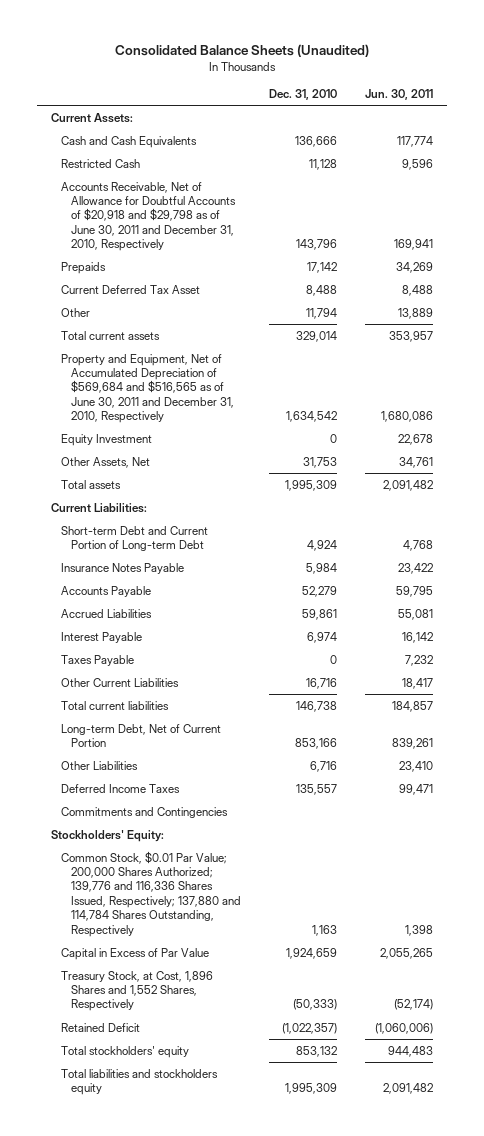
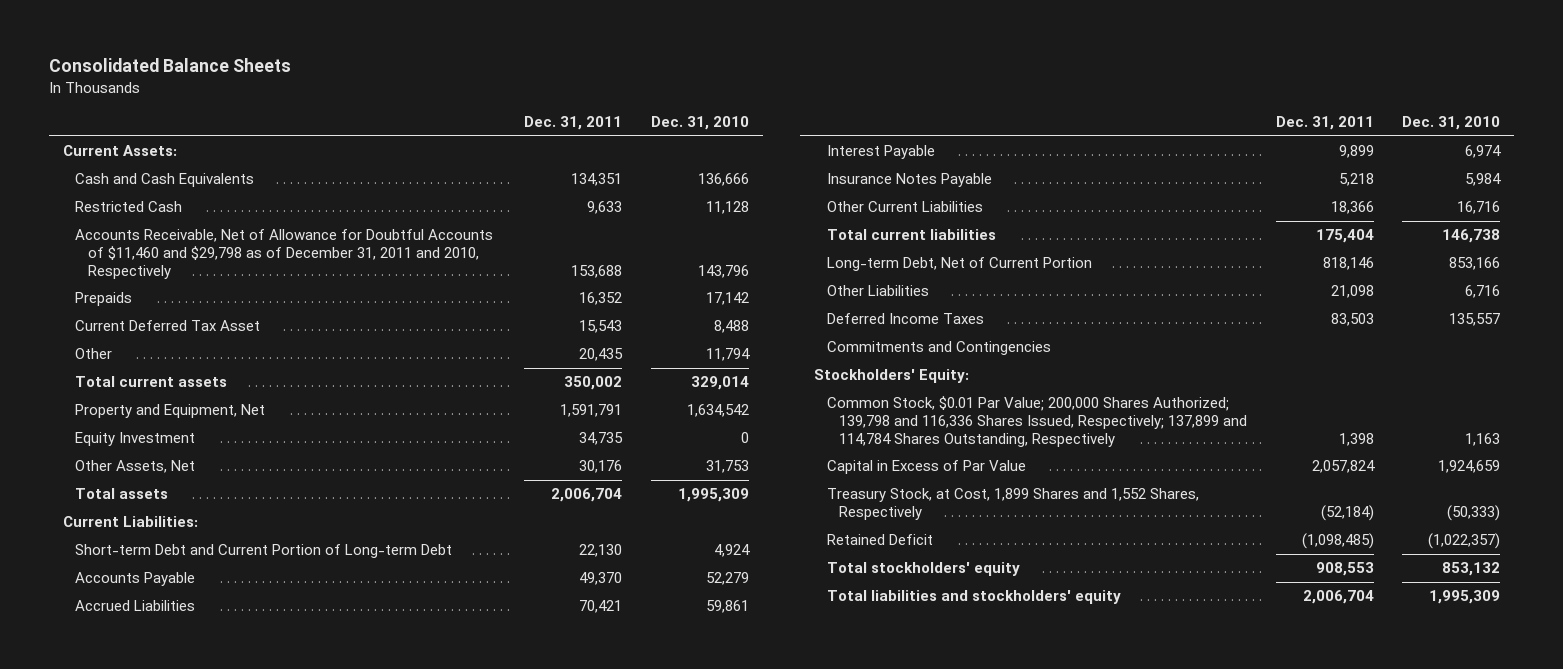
- Consolidated Balance Sheets (Unaudited)
+ Consolidated Balance Sheets
- | Dec. 31, 2010 | Jun. 30, 2011
+ | Dec. 31, 2011 | Dec. 31, 2010
- Accounts Receivable, Net of Allowance for Doubtful Accounts of $20,918 and $29,798 as of June 30, 2011 and December 31, 2010, Respectively | 143,796 | 169,941
+ Accounts Receivable, Net of Allowance for Doubtful Accounts of $11,460 and $29,798 as of December 31, 2011 and 2010, Respectively | 153,688 | 143,796
- Property and Equipment, Net of Accumulated Depreciation of $569,684 and $516,565 as of June 30, 2011 and December 31, 2010, Respectively | 1,634,542 | 1,680,086
+ Property and Equipment, Net | 1,591,791 | 1,634,542
- Taxes Payable | 0 | 7,232
moved down: Insurance Notes Payable | 5,218 | 5,984
- Common Stock, $0.01 Par Value; 200,000 Shares Authorized; 139,776 and 116,336 Shares Issued, Respectively; 137,880 and 114,784 Shares Outstanding, Respectively | 1,163 | 1,398
+ Common Stock, $0.01 Par Value; 200,000 Shares Authorized; 139,798 and 116,336 Shares Issued, Respectively; 137,899 and 114,784 Shares Outstanding, Respectively | 1,398 | 1,163
- Treasury Stock, at Cost, 1,896 Shares and 1,552 Shares, Respectively | (50,333) | (52,174)
+ Treasury Stock, at Cost, 1,899 Shares and 1,552 Shares, Respectively | (52,184) | (50,333)
- Total liabilities and stockholders equity | 1,995,309 | 2,091,482
+ Total liabilities and stockholders' equity | 2,006,704 | 1,995,309

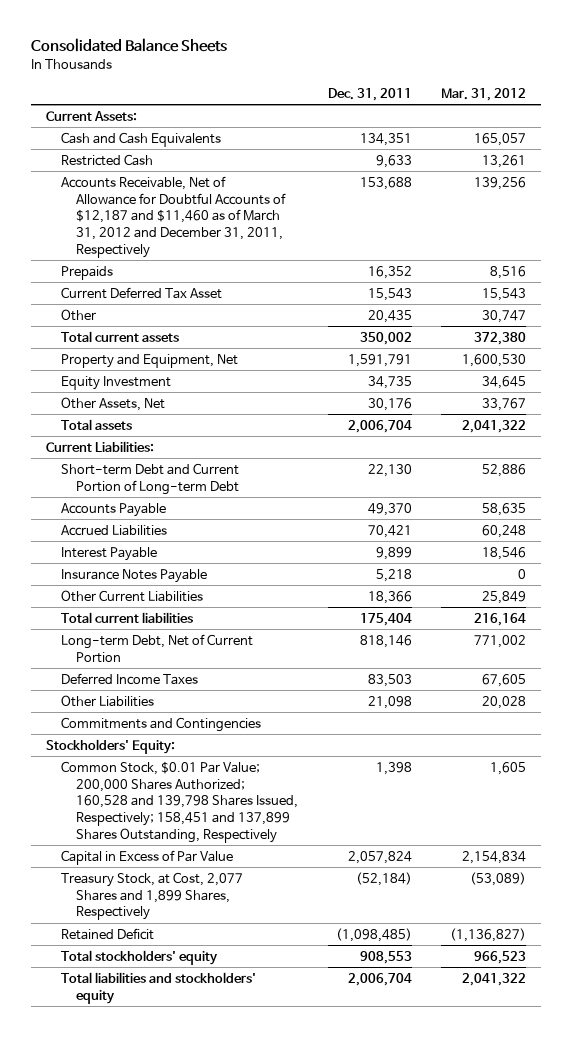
- | Dec. 31, 2011 | Dec. 31, 2010
+ | Dec. 31, 2011 | Mar. 31, 2012
- Accounts Receivable, Net of Allowance for Doubtful Accounts of $11,460 and $29,798 as of December 31, 2011 and 2010, Respectively | 153,688 | 143,796
+ Accounts Receivable, Net of Allowance for Doubtful Accounts of $12,187 and $11,460 as of March 31, 2012 and December 31, 2011, Respectively | 153,688 | 139,256
moved down: Other Liabilities | 21,098 | 20,028
- Common Stock, $0.01 Par Value; 200,000 Shares Authorized; 139,798 and 116,336 Shares Issued, Respectively; 137,899 and 114,784 Shares Outstanding, Respectively | 1,398 | 1,163
+ Common Stock, $0.01 Par Value; 200,000 Shares Authorized; 160,528 and 139,798 Shares Issued, Respectively; 158,451 and 137,899 Shares Outstanding, Respectively | 1,398 | 1,605
- Treasury Stock, at Cost, 1,899 Shares and 1,552 Shares, Respectively | (52,184) | (50,333)
+ Treasury Stock, at Cost, 2,077 Shares and 1,899 Shares, Respectively | (52,184) | (53,089)

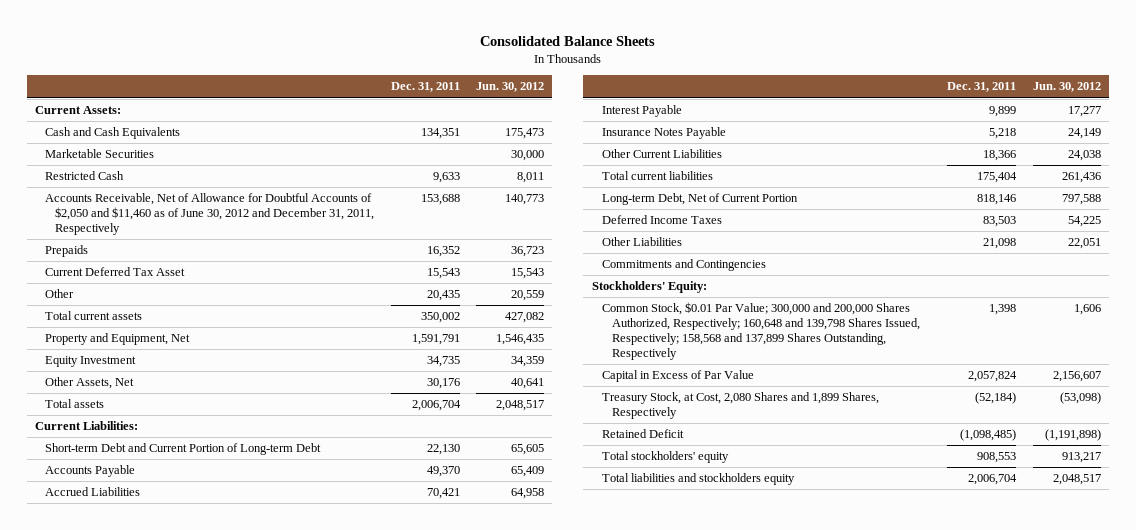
- | Dec. 31, 2011 | Mar. 31, 2012
+ | Dec. 31, 2011 | Jun. 30, 2012
+ Marketable Securities | | 30,000
- Accounts Receivable, Net of Allowance for Doubtful Accounts of $12,187 and $11,460 as of March 31, 2012 and December 31, 2011, Respectively | 153,688 | 139,256
+ Accounts Receivable, Net of Allowance for Doubtful Accounts of $2,050 and $11,460 as of June 30, 2012 and December 31, 2011, Respectively | 153,688 | 140,773
- Common Stock, $0.01 Par Value; 200,000 Shares Authorized; 160,528 and 139,798 Shares Issued, Respectively; 158,451 and 137,899 Shares Outstanding, Respectively | 1,398 | 1,605
+ Common Stock, $0.01 Par Value; 300,000 and 200,000 Shares Authorized, Respectively; 160,648 and 139,798 Shares Issued, Respectively; 158,568 and 137,899 Shares Outstanding, Respectively | 1,398 | 1,606
- Treasury Stock, at Cost, 2,077 Shares and 1,899 Shares, Respectively | (52,184) | (53,089)
+ Treasury Stock, at Cost, 2,080 Shares and 1,899 Shares, Respectively | (52,184) | (53,098)
- Total liabilities and stockholders' equity | 2,006,704 | 2,041,322
+ Total liabilities and stockholders equity | 2,006,704 | 2,048,517

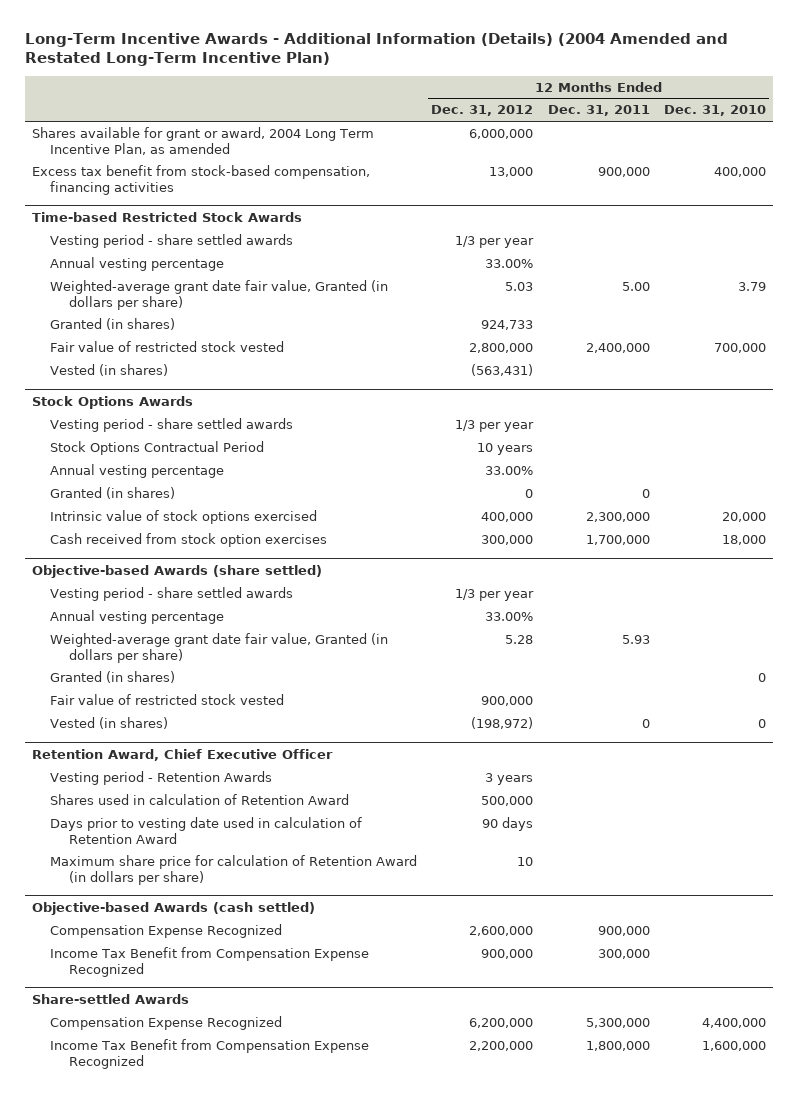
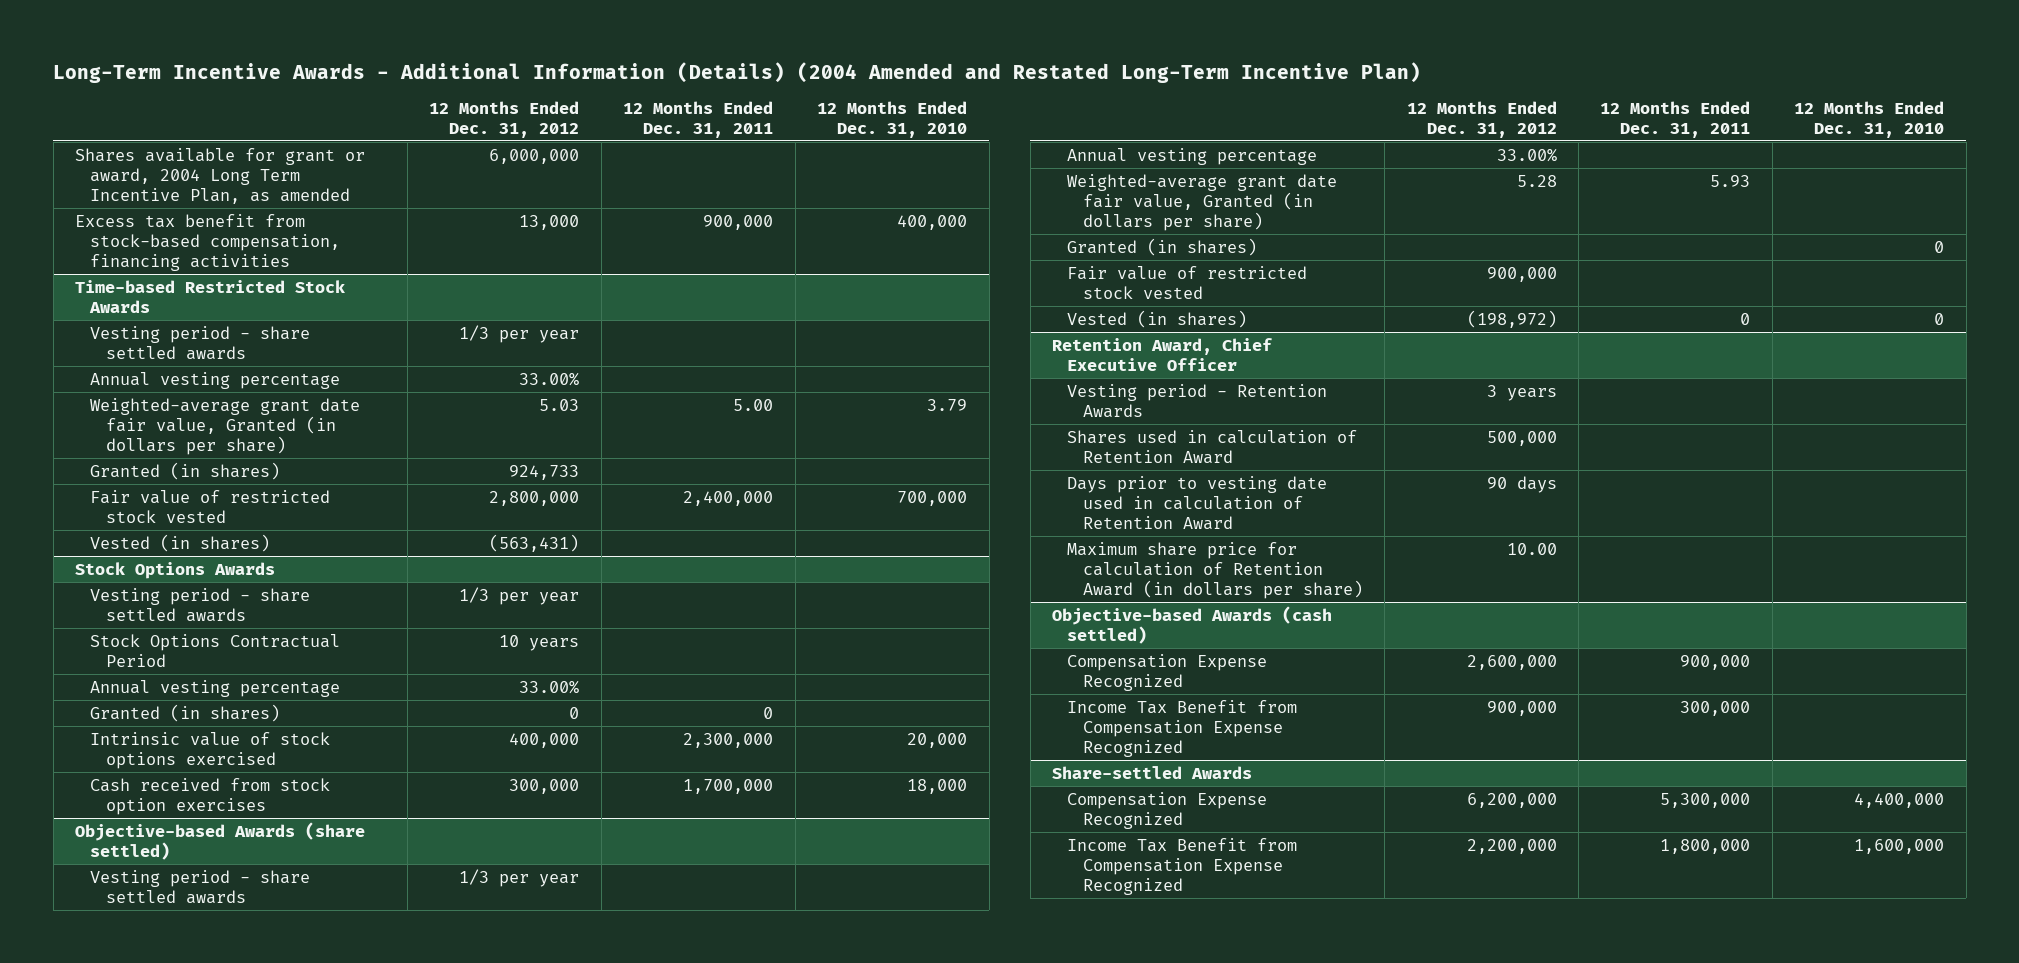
@ Retention Award, Chief Executive Officer
- Maximum share price for calculation of Retention Award (in dollars per share) | 10 | |
+ Maximum share price for calculation of Retention Award (in dollars per share) | 10.00 | |

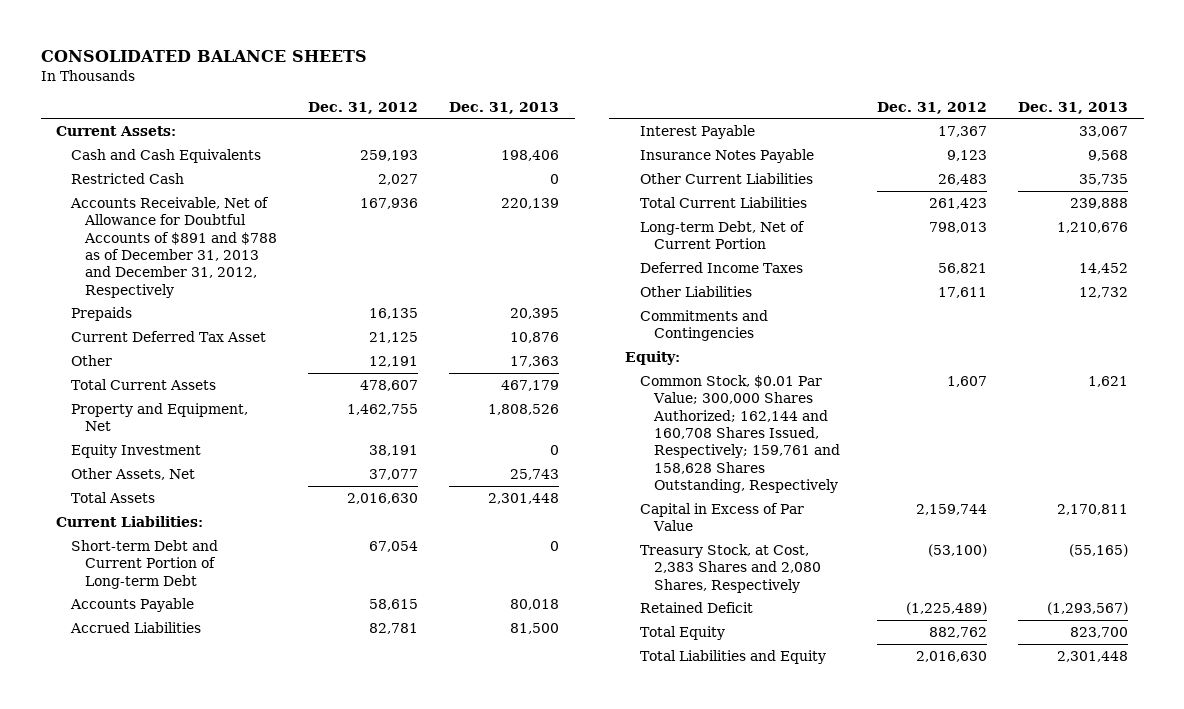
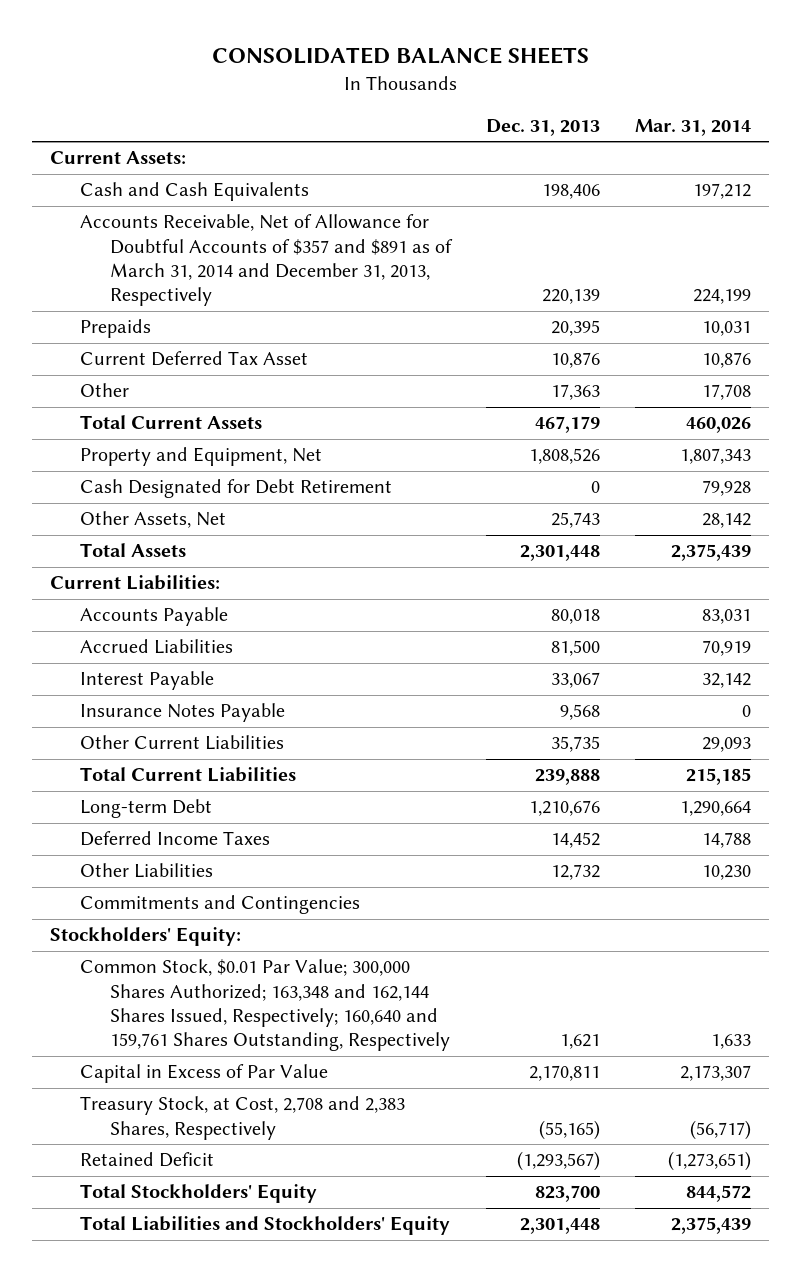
- | Dec. 31, 2012 | Dec. 31, 2013
+ | Dec. 31, 2013 | Mar. 31, 2014
- Restricted Cash | 2,027 | 0
- Accounts Receivable, Net of Allowance for Doubtful Accounts of $891 and $788 as of December 31, 2013 and December 31, 2012, Respectively | 167,936 | 220,139
+ Accounts Receivable, Net of Allowance for Doubtful Accounts of $357 and $891 as of March 31, 2014 and December 31, 2013, Respectively | 220,139 | 224,199
- Equity Investment | 38,191 | 0
+ Cash Designated for Debt Retirement | 0 | 79,928
- Short-term Debt and Current Portion of Long-term Debt | 67,054 | 0
- Long-term Debt, Net of Current Portion | 798,013 | 1,210,676
+ Long-term Debt | 1,210,676 | 1,290,664
- Equity:
- Common Stock, $0.01 Par Value; 300,000 Shares Authorized; 162,144 and 160,708 Shares Issued, Respectively; 159,761 and 158,628 Shares Outstanding, Respectively | 1,607 | 1,621
+ Stockholders' Equity:
+ Common Stock, $0.01 Par Value; 300,000 Shares Authorized; 163,348 and 162,144 Shares Issued, Respectively; 160,640 and 159,761 Shares Outstanding, Respectively | 1,621 | 1,633
- Treasury Stock, at Cost, 2,383 Shares and 2,080 Shares, Respectively | (53,100) | (55,165)
+ Treasury Stock, at Cost, 2,708 and 2,383 Shares, Respectively | (55,165) | (56,717)
- Total Equity | 882,762 | 823,700
- Total Liabilities and Equity | 2,016,630 | 2,301,448
+ Total Stockholders' Equity | 823,700 | 844,572
+ Total Liabilities and Stockholders' Equity | 2,301,448 | 2,375,439

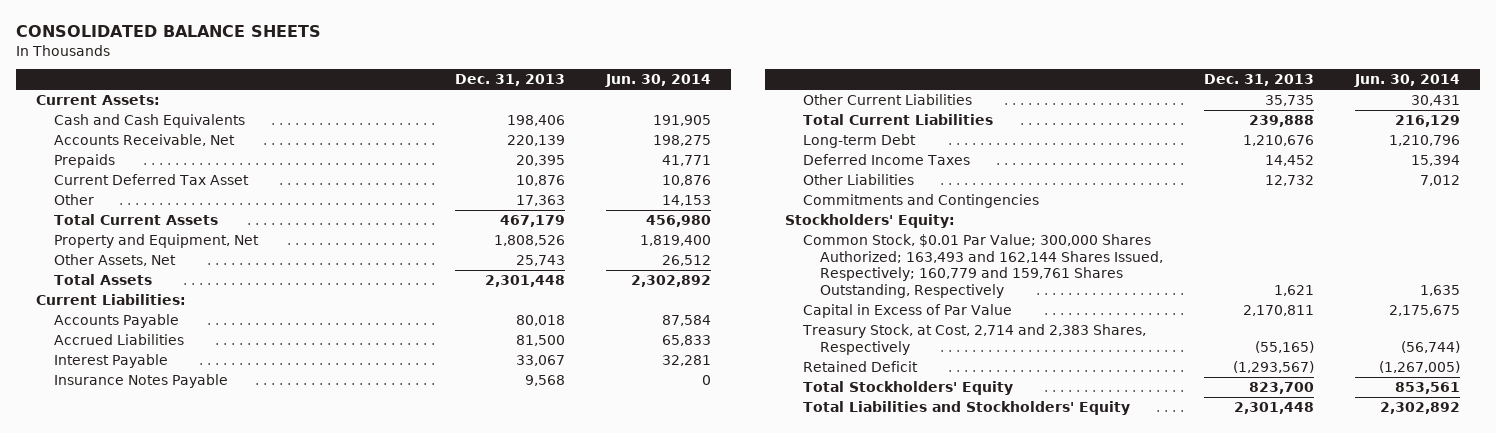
- | Dec. 31, 2013 | Mar. 31, 2014
+ | Dec. 31, 2013 | Jun. 30, 2014
- Accounts Receivable, Net of Allowance for Doubtful Accounts of $357 and $891 as of March 31, 2014 and December 31, 2013, Respectively | 220,139 | 224,199
+ Accounts Receivable, Net | 220,139 | 198,275
- Cash Designated for Debt Retirement | 0 | 79,928
- Common Stock, $0.01 Par Value; 300,000 Shares Authorized; 163,348 and 162,144 Shares Issued, Respectively; 160,640 and 159,761 Shares Outstanding, Respectively | 1,621 | 1,633
+ Common Stock, $0.01 Par Value; 300,000 Shares Authorized; 163,493 and 162,144 Shares Issued, Respectively; 160,779 and 159,761 Shares Outstanding, Respectively | 1,621 | 1,635
- Treasury Stock, at Cost, 2,708 and 2,383 Shares, Respectively | (55,165) | (56,717)
+ Treasury Stock, at Cost, 2,714 and 2,383 Shares, Respectively | (55,165) | (56,744)

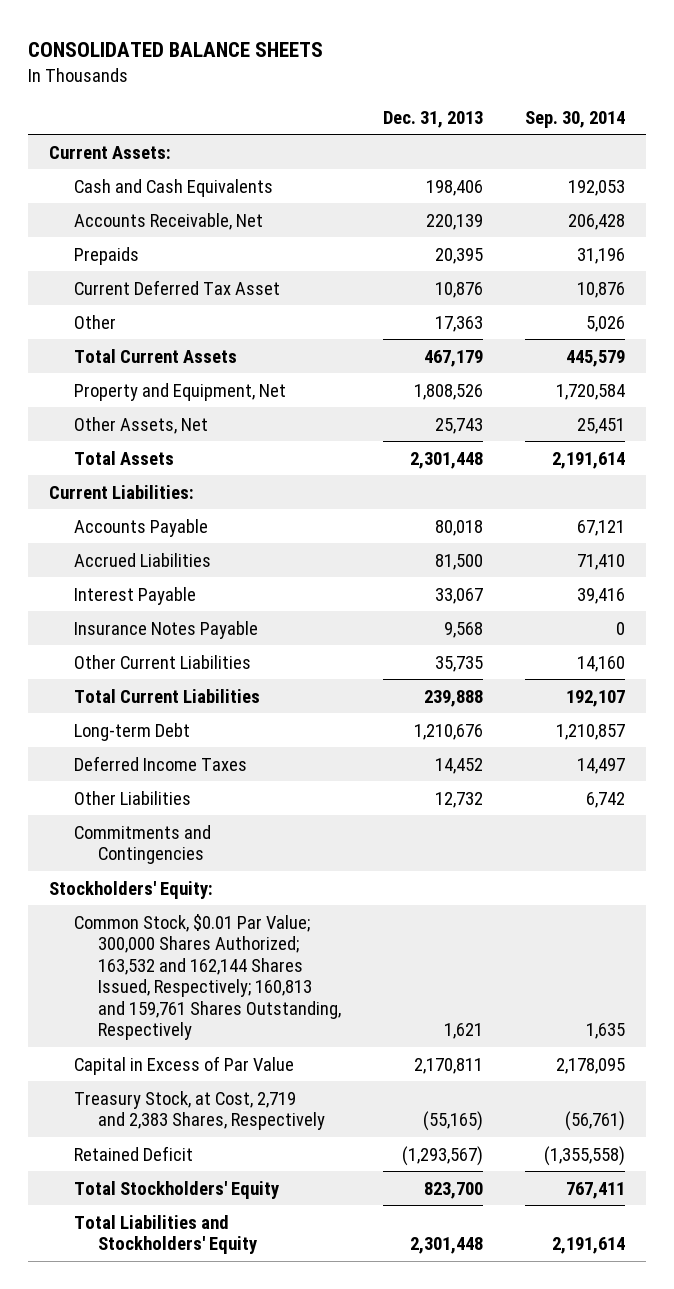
- | Dec. 31, 2013 | Jun. 30, 2014
+ | Dec. 31, 2013 | Sep. 30, 2014
- Common Stock, $0.01 Par Value; 300,000 Shares Authorized; 163,493 and 162,144 Shares Issued, Respectively; 160,779 and 159,761 Shares Outstanding, Respectively | 1,621 | 1,635
+ Common Stock, $0.01 Par Value; 300,000 Shares Authorized; 163,532 and 162,144 Shares Issued, Respectively; 160,813 and 159,761 Shares Outstanding, Respectively | 1,621 | 1,635
- Treasury Stock, at Cost, 2,714 and 2,383 Shares, Respectively | (55,165) | (56,744)
+ Treasury Stock, at Cost, 2,719 and 2,383 Shares, Respectively | (55,165) | (56,761)

